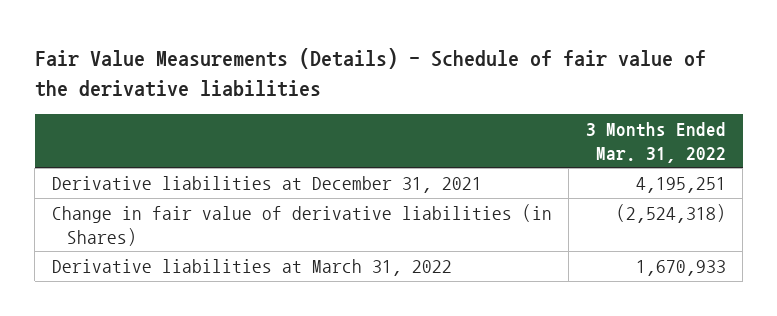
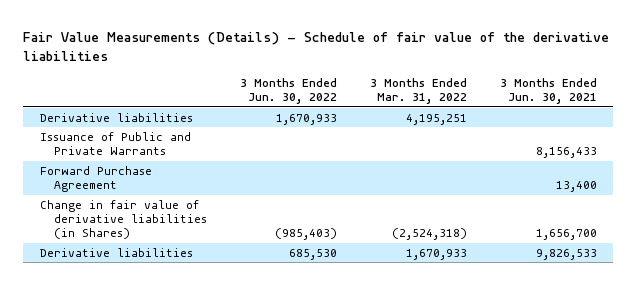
- | 3 Months Ended Mar. 31, 2022
+ | 3 Months Ended Jun. 30, 2022 | 3 Months Ended Mar. 31, 2022 | 3 Months Ended Jun. 30, 2021
- Derivative liabilities at December 31, 2021 | 4,195,251
+ Derivative liabilities | 1,670,933 | 4,195,251 |
+ Issuance of Public and Private Warrants | | | 8,156,433
+ Forward Purchase Agreement | | | 13,400
- Derivative liabilities at March 31, 2022 | 1,670,933
+ Derivative liabilities | 685,530 | 1,670,933 | 9,826,533

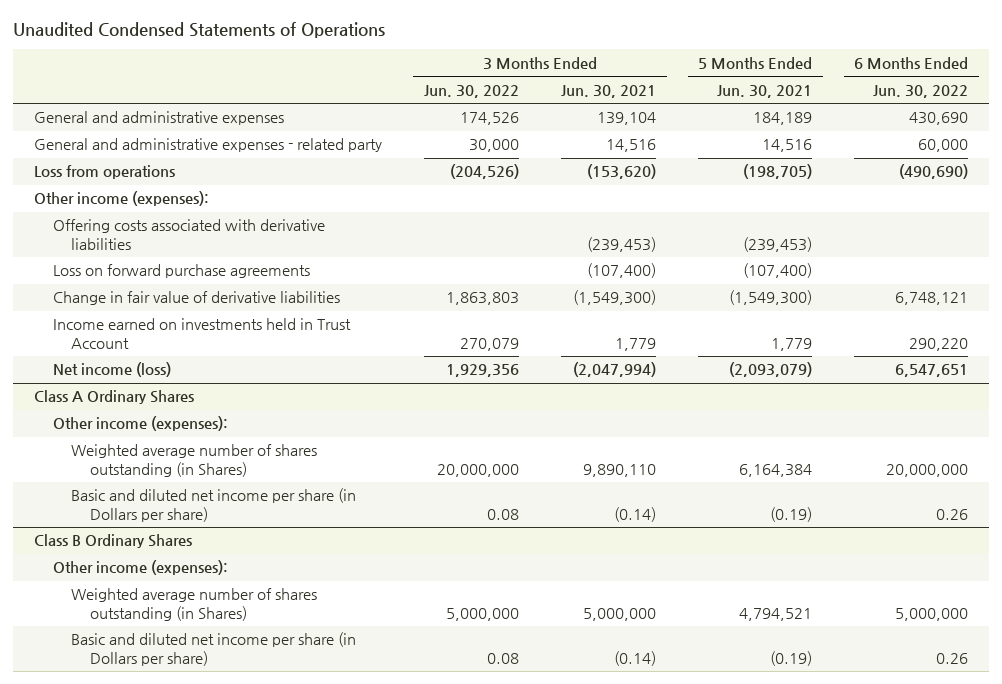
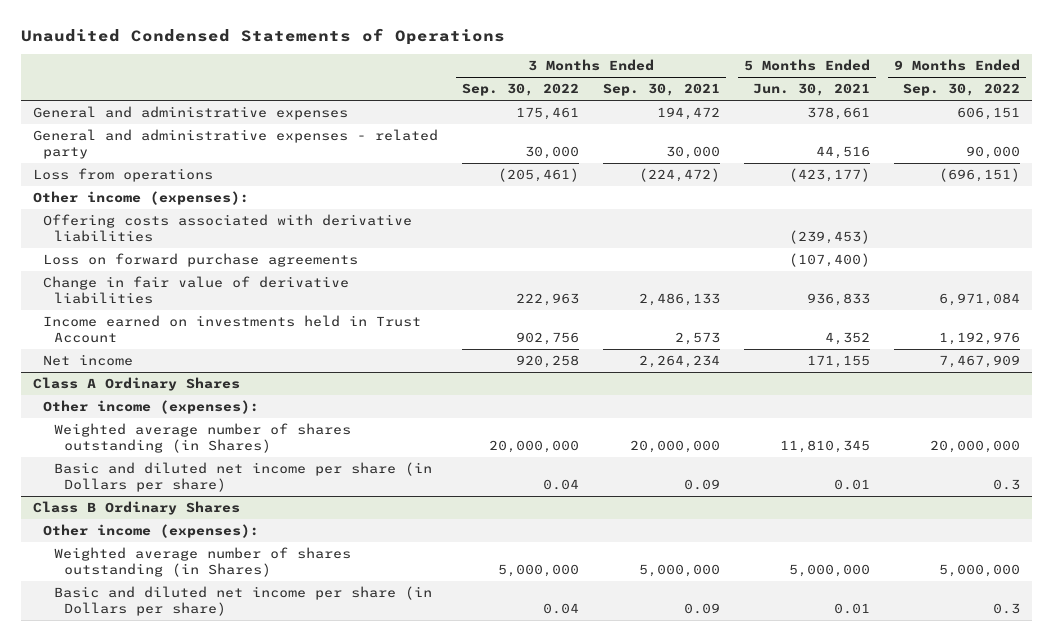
- | 3 Months Ended Jun. 30, 2022 | 3 Months Ended Jun. 30, 2021 | 5 Months Ended Jun. 30, 2021 | 6 Months Ended Jun. 30, 2022
+ | 3 Months Ended Sep. 30, 2022 | 3 Months Ended Sep. 30, 2021 | 5 Months Ended Jun. 30, 2021 | 9 Months Ended Sep. 30, 2022
- General and administrative expenses | 174,526 | 139,104 | 184,189 | 430,690
- General and administrative expenses - related party | 30,000 | 14,516 | 14,516 | 60,000
- Loss from operations | (204,526) | (153,620) | (198,705) | (490,690)
+ General and administrative expenses | 175,461 | 194,472 | 378,661 | 606,151
+ General and administrative expenses - related party | 30,000 | 30,000 | 44,516 | 90,000
+ Loss from operations | (205,461) | (224,472) | (423,177) | (696,151)
- Change in fair value of derivative liabilities | 1,863,803 | (1,549,300) | (1,549,300) | 6,748,121
- Income earned on investments held in Trust Account | 270,079 | 1,779 | 1,779 | 290,220
- Net income (loss) | 1,929,356 | (2,047,994) | (2,093,079) | 6,547,651
+ Change in fair value of derivative liabilities | 222,963 | 2,486,133 | 936,833 | 6,971,084
+ Income earned on investments held in Trust Account | 902,756 | 2,573 | 4,352 | 1,192,976
+ Net income | 920,258 | 2,264,234 | 171,155 | 7,467,909
@ Class A Ordinary Shares
- Weighted average number of shares outstanding (in Shares) | 20,000,000 | 9,890,110 | 6,164,384 | 20,000,000
- Basic and diluted net income per share (in Dollars per share) | 0.08 | (0.14) | (0.19) | 0.26
+ Weighted average number of shares outstanding (in Shares) | 20,000,000 | 20,000,000 | 11,810,345 | 20,000,000
+ Basic and diluted net income per share (in Dollars per share) | 0.04 | 0.09 | 0.01 | 0.3
@ Class B Ordinary Shares
- Weighted average number of shares outstanding (in Shares) | 5,000,000 | 5,000,000 | 4,794,521 | 5,000,000
- Basic and diluted net income per share (in Dollars per share) | 0.08 | (0.14) | (0.19) | 0.26
+ Weighted average number of shares outstanding (in Shares) | 5,000,000 | 5,000,000 | 5,000,000 | 5,000,000
+ Basic and diluted net income per share (in Dollars per share) | 0.04 | 0.09 | 0.01 | 0.3

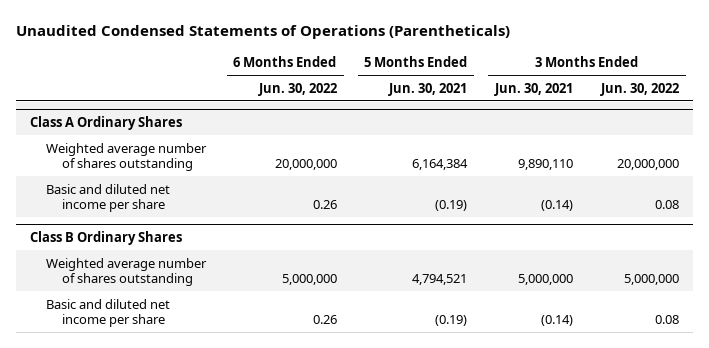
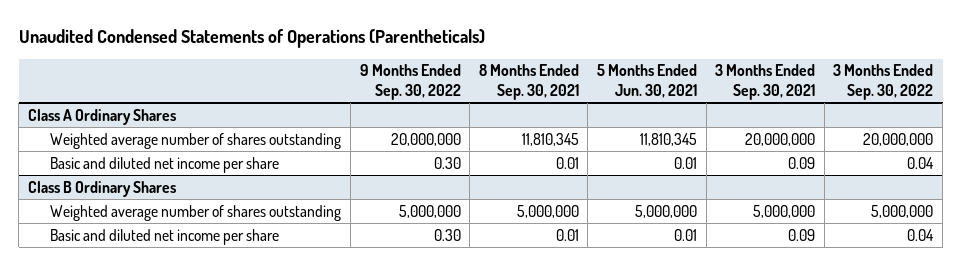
- | 6 Months Ended Jun. 30, 2022 | 5 Months Ended Jun. 30, 2021 | 3 Months Ended Jun. 30, 2021 | 3 Months Ended Jun. 30, 2022
+ | 9 Months Ended Sep. 30, 2022 | 8 Months Ended Sep. 30, 2021 | 5 Months Ended Jun. 30, 2021 | 3 Months Ended Sep. 30, 2021 | 3 Months Ended Sep. 30, 2022
@ Class A Ordinary Shares
- Weighted average number of shares outstanding | 20,000,000 | 6,164,384 | 9,890,110 | 20,000,000
- Basic and diluted net income per share | 0.26 | (0.19) | (0.14) | 0.08
+ Weighted average number of shares outstanding | 20,000,000 | 11,810,345 | 11,810,345 | 20,000,000 | 20,000,000
+ Basic and diluted net income per share | 0.30 | 0.01 | 0.01 | 0.09 | 0.04
@ Class B Ordinary Shares
- Weighted average number of shares outstanding | 5,000,000 | 4,794,521 | 5,000,000 | 5,000,000
- Basic and diluted net income per share | 0.26 | (0.19) | (0.14) | 0.08
+ Weighted average number of shares outstanding | 5,000,000 | 5,000,000 | 5,000,000 | 5,000,000 | 5,000,000
+ Basic and diluted net income per share | 0.30 | 0.01 | 0.01 | 0.09 | 0.04

